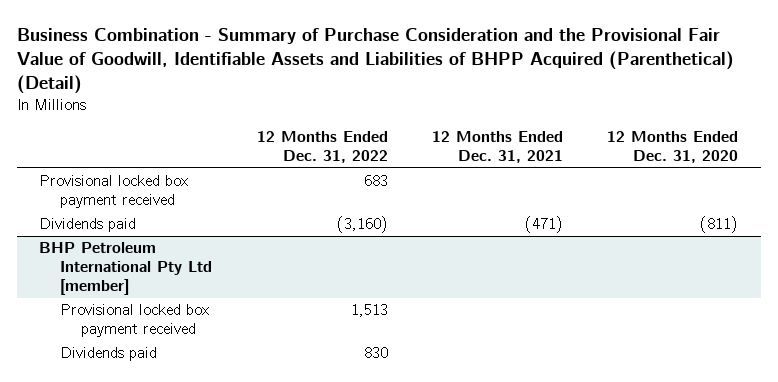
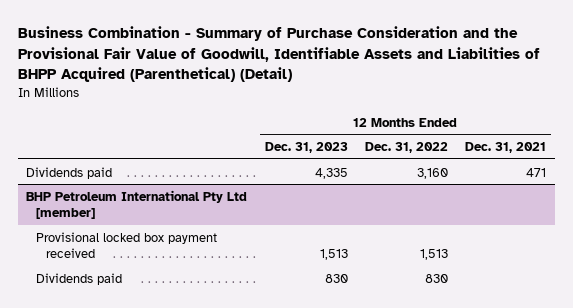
- | 12 Months Ended Dec. 31, 2022 | 12 Months Ended Dec. 31, 2021 | 12 Months Ended Dec. 31, 2020
+ | 12 Months Ended Dec. 31, 2023 | 12 Months Ended Dec. 31, 2022 | 12 Months Ended Dec. 31, 2021
- Provisional locked box payment received | 683 | |
- Dividends paid | (3,160) | (471) | (811)
+ Dividends paid | 4,335 | 3,160 | 471

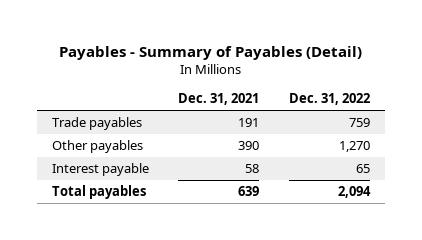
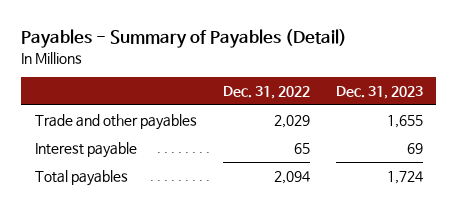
- | Dec. 31, 2021 | Dec. 31, 2022
+ | Dec. 31, 2022 | Dec. 31, 2023
- Trade payables | 191 | 759
- Other payables | 390 | 1,270
+ Trade and other payables | 2,029 | 1,655

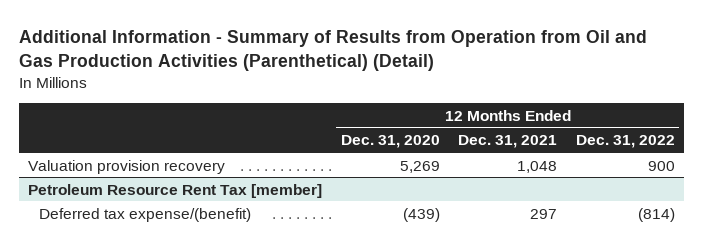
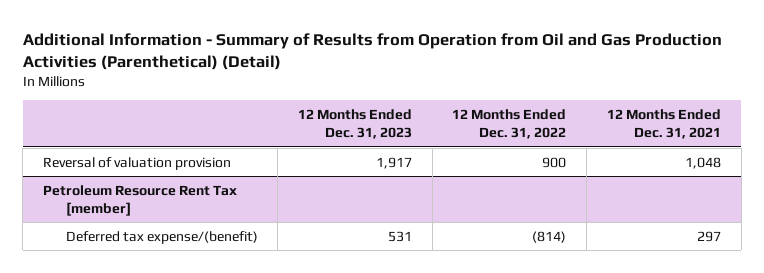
- | 12 Months Ended Dec. 31, 2020 | 12 Months Ended Dec. 31, 2021 | 12 Months Ended Dec. 31, 2022
+ | 12 Months Ended Dec. 31, 2023 | 12 Months Ended Dec. 31, 2022 | 12 Months Ended Dec. 31, 2021
- Valuation provision recovery | 5,269 | 1,048 | 900
+ Reversal of valuation provision | 1,917 | 900 | 1,048

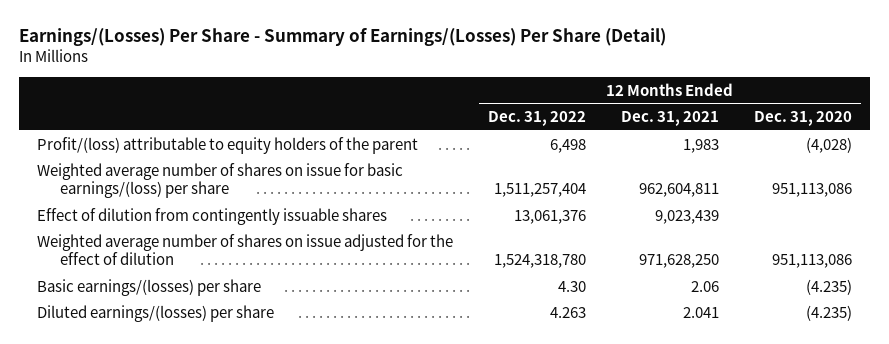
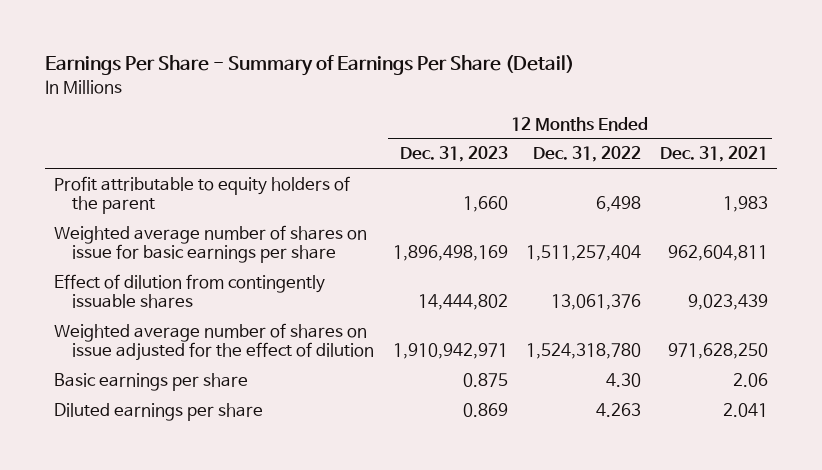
- Earnings/(Losses) Per Share - Summary of Earnings/(Losses) Per Share (Detail)
+ Earnings Per Share - Summary of Earnings Per Share (Detail)
- | 12 Months Ended Dec. 31, 2022 | 12 Months Ended Dec. 31, 2021 | 12 Months Ended Dec. 31, 2020
+ | 12 Months Ended Dec. 31, 2023 | 12 Months Ended Dec. 31, 2022 | 12 Months Ended Dec. 31, 2021
- Profit/(loss) attributable to equity holders of the parent | 6,498 | 1,983 | (4,028)
- Weighted average number of shares on issue for basic earnings/(loss) per share | 1,511,257,404 | 962,604,811 | 951,113,086
+ Profit attributable to equity holders of the parent | 1,660 | 6,498 | 1,983
+ Weighted average number of shares on issue for basic earnings per share | 1,896,498,169 | 1,511,257,404 | 962,604,811
- Basic earnings/(losses) per share | 4.30 | 2.06 | (4.235)
- Diluted earnings/(losses) per share | 4.263 | 2.041 | (4.235)
+ Basic earnings per share | 0.875 | 4.30 | 2.06
+ Diluted earnings per share | 0.869 | 4.263 | 2.041

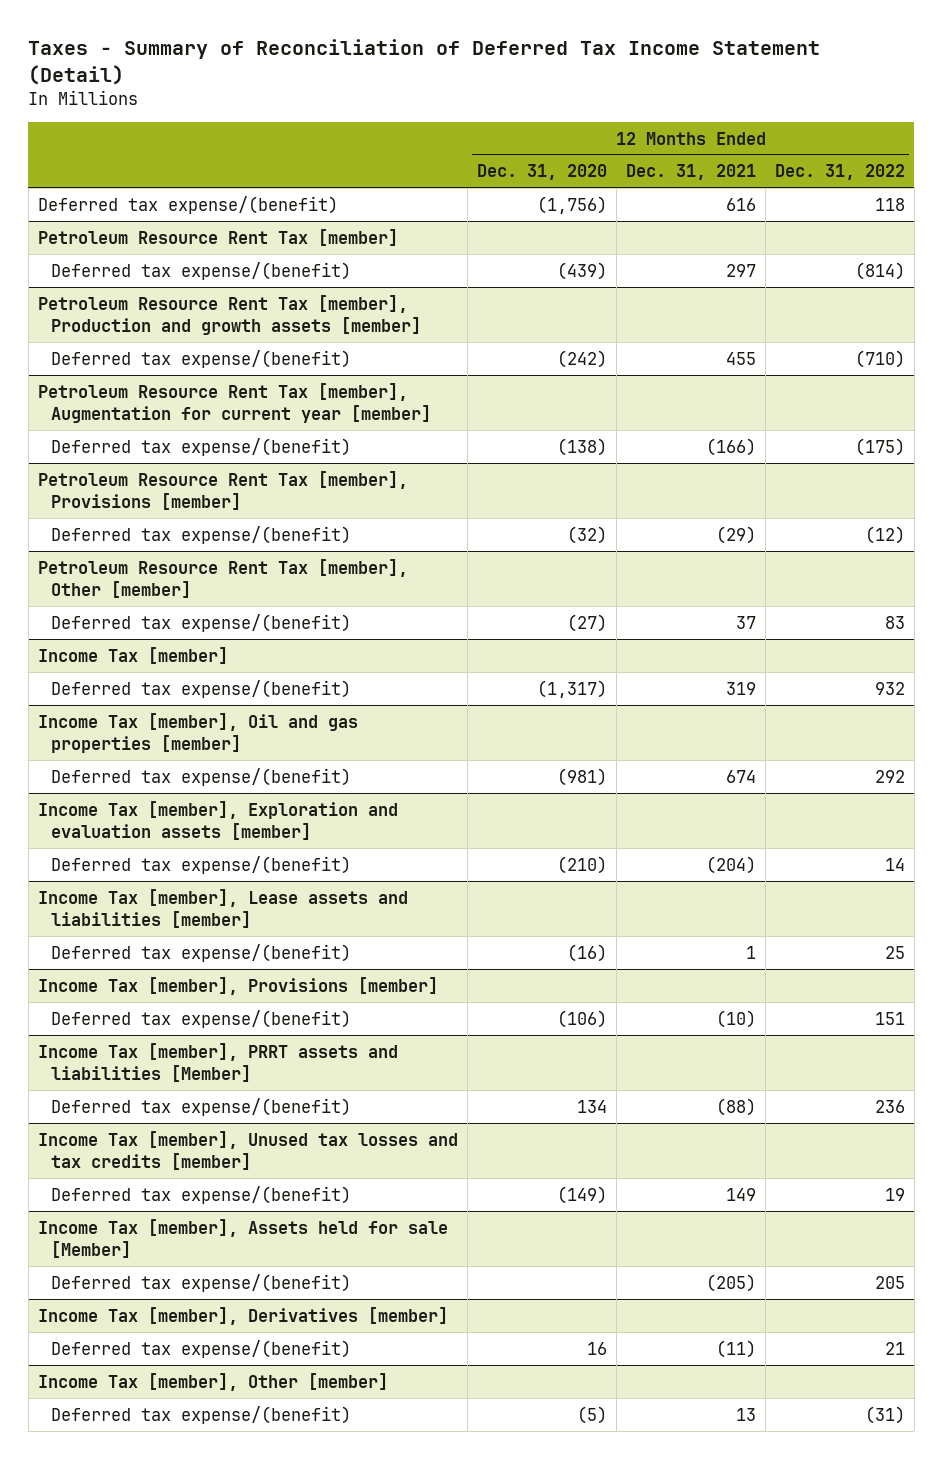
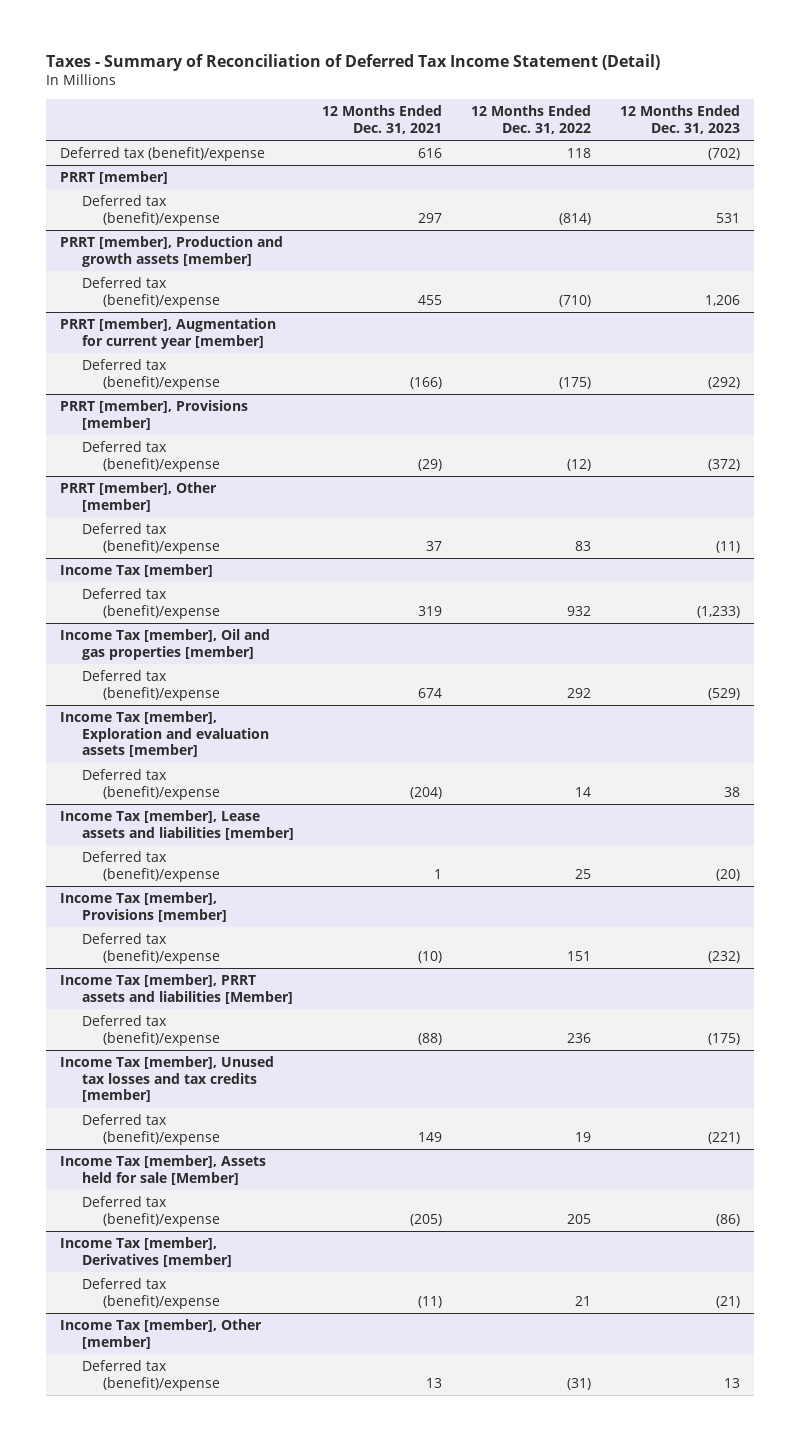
- | 12 Months Ended Dec. 31, 2020 | 12 Months Ended Dec. 31, 2021 | 12 Months Ended Dec. 31, 2022
+ | 12 Months Ended Dec. 31, 2021 | 12 Months Ended Dec. 31, 2022 | 12 Months Ended Dec. 31, 2023
- Deferred tax expense/(benefit) | (1,756) | 616 | 118
- Petroleum Resource Rent Tax [member]
- Deferred tax expense/(benefit) | (439) | 297 | (814)
- Petroleum Resource Rent Tax [member], Production and growth assets [member]
- Deferred tax expense/(benefit) | (242) | 455 | (710)
- Petroleum Resource Rent Tax [member], Augmentation for current year [member]
- Deferred tax expense/(benefit) | (138) | (166) | (175)
- Petroleum Resource Rent Tax [member], Provisions [member]
- Deferred tax expense/(benefit) | (32) | (29) | (12)
- Petroleum Resource Rent Tax [member], Other [member]
- Deferred tax expense/(benefit) | (27) | 37 | 83
+ Deferred tax (benefit)/expense | 616 | 118 | (702)
+ PRRT [member]
+ Deferred tax (benefit)/expense | 297 | (814) | 531
+ PRRT [member], Production and growth assets [member]
+ Deferred tax (benefit)/expense | 455 | (710) | 1,206
+ PRRT [member], Augmentation for current year [member]
+ Deferred tax (benefit)/expense | (166) | (175) | (292)
+ PRRT [member], Provisions [member]
+ Deferred tax (benefit)/expense | (29) | (12) | (372)
+ PRRT [member], Other [member]
+ Deferred tax (benefit)/expense | 37 | 83 | (11)
@ Income Tax [member]
- Deferred tax expense/(benefit) | (1,317) | 319 | 932
+ Deferred tax (benefit)/expense | 319 | 932 | (1,233)
@ Income Tax [member], Oil and gas properties [member]
- Deferred tax expense/(benefit) | (981) | 674 | 292
+ Deferred tax (benefit)/expense | 674 | 292 | (529)
@ Income Tax [member], Exploration and evaluation assets [member]
- Deferred tax expense/(benefit) | (210) | (204) | 14
+ Deferred tax (benefit)/expense | (204) | 14 | 38
@ Income Tax [member], Lease assets and liabilities [member]
- Deferred tax expense/(benefit) | (16) | 1 | 25
+ Deferred tax (benefit)/expense | 1 | 25 | (20)
@ Income Tax [member], Provisions [member]
- Deferred tax expense/(benefit) | (106) | (10) | 151
+ Deferred tax (benefit)/expense | (10) | 151 | (232)
@ Income Tax [member], PRRT assets and liabilities [Member]
- Deferred tax expense/(benefit) | 134 | (88) | 236
+ Deferred tax (benefit)/expense | (88) | 236 | (175)
@ Income Tax [member], Unused tax losses and tax credits [member]
- Deferred tax expense/(benefit) | (149) | 149 | 19
+ Deferred tax (benefit)/expense | 149 | 19 | (221)
@ Income Tax [member], Assets held for sale [Member]
- Deferred tax expense/(benefit) | | (205) | 205
+ Deferred tax (benefit)/expense | (205) | 205 | (86)
@ Income Tax [member], Derivatives [member]
- Deferred tax expense/(benefit) | 16 | (11) | 21
+ Deferred tax (benefit)/expense | (11) | 21 | (21)
@ Income Tax [member], Other [member]
- Deferred tax expense/(benefit) | (5) | 13 | (31)
+ Deferred tax (benefit)/expense | 13 | (31) | 13

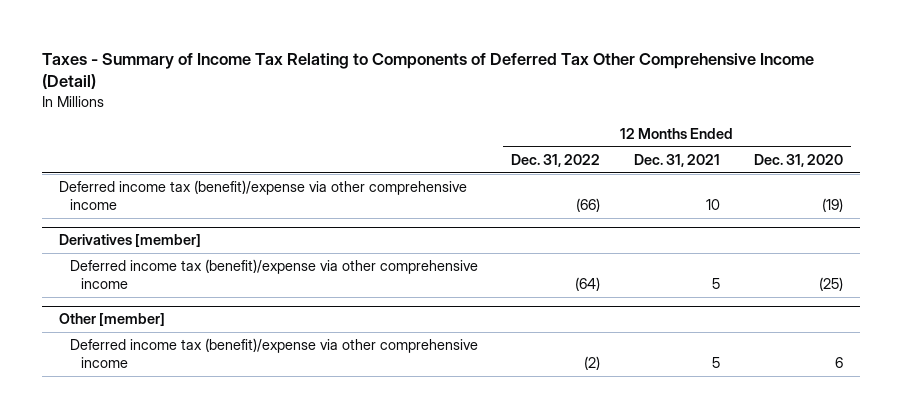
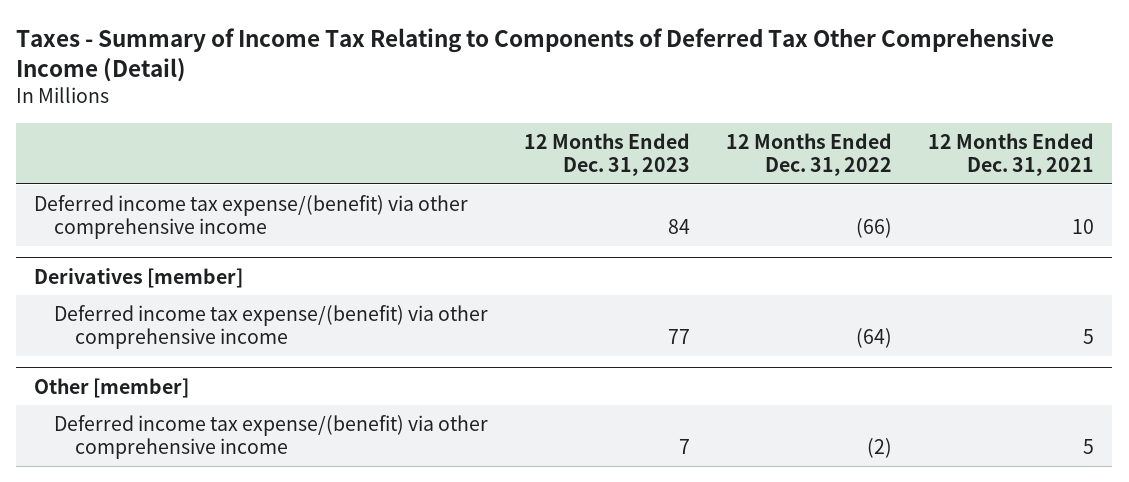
- | 12 Months Ended Dec. 31, 2022 | 12 Months Ended Dec. 31, 2021 | 12 Months Ended Dec. 31, 2020
+ | 12 Months Ended Dec. 31, 2023 | 12 Months Ended Dec. 31, 2022 | 12 Months Ended Dec. 31, 2021
- Deferred income tax (benefit)/expense via other comprehensive income | (66) | 10 | (19)
+ Deferred income tax expense/(benefit) via other comprehensive income | 84 | (66) | 10
@ Derivatives [member]
- Deferred income tax (benefit)/expense via other comprehensive income | (64) | 5 | (25)
+ Deferred income tax expense/(benefit) via other comprehensive income | 77 | (64) | 5
@ Other [member]
- Deferred income tax (benefit)/expense via other comprehensive income | (2) | 5 | 6
+ Deferred income tax expense/(benefit) via other comprehensive income | 7 | (2) | 5

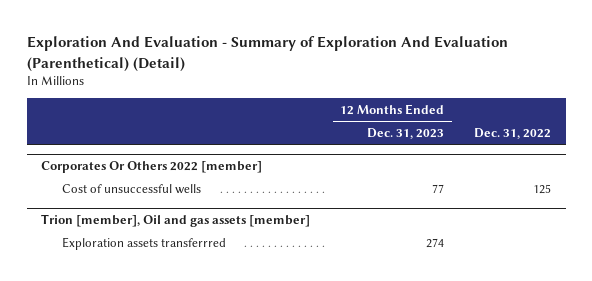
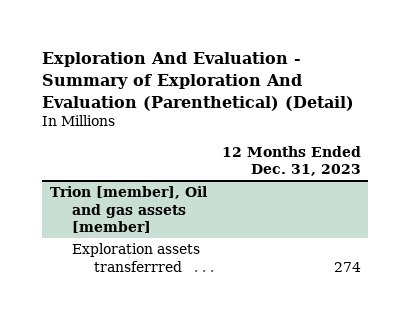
- | 12 Months Ended Dec. 31, 2023 | Dec. 31, 2022
+ | 12 Months Ended Dec. 31, 2023
- Corporates Or Others 2022 [member]
- Cost of unsuccessful wells | 77 | 125

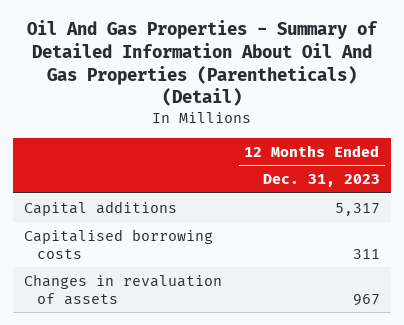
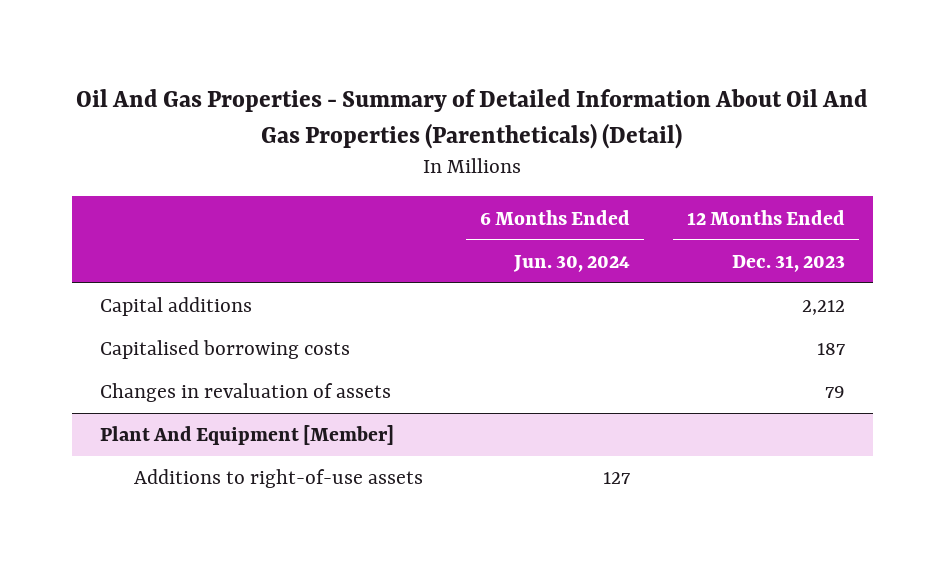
- | 12 Months Ended Dec. 31, 2023
+ | 6 Months Ended Jun. 30, 2024 | 12 Months Ended Dec. 31, 2023
- Capital additions | 5,317
- Capitalised borrowing costs | 311
- Changes in revaluation of assets | 967
+ Capital additions | | 2,212
+ Capitalised borrowing costs | | 187
+ Changes in revaluation of assets | | 79
+ Plant And Equipment [Member]
+ Additions to right-of-use assets | 127 |

